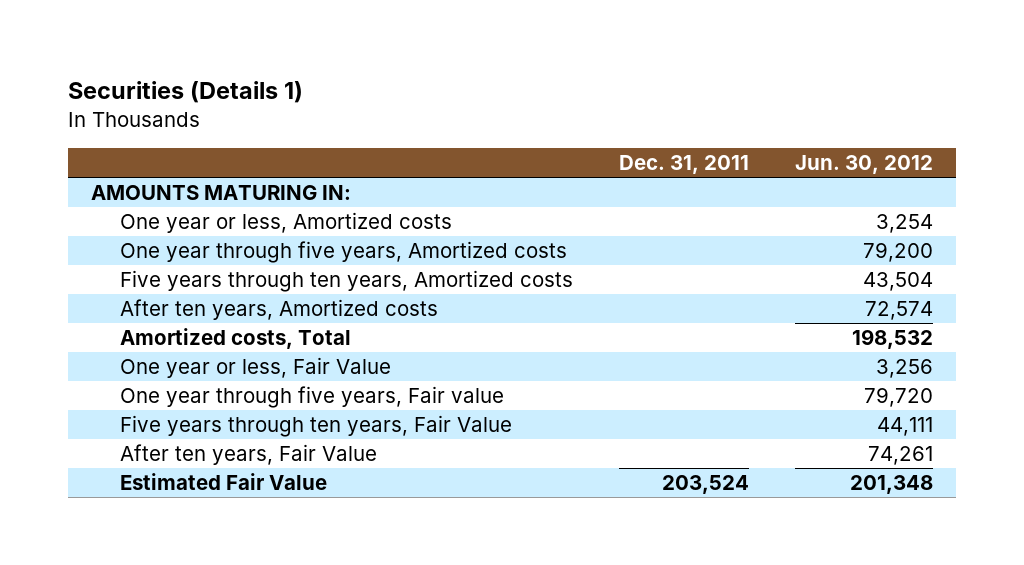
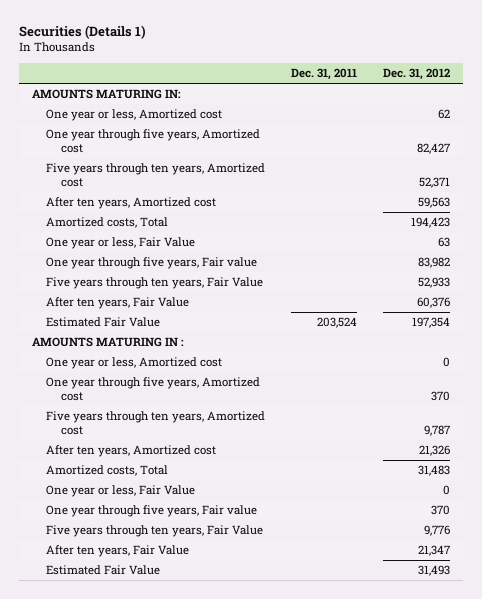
- | Dec. 31, 2011 | Jun. 30, 2012
+ | Dec. 31, 2011 | Dec. 31, 2012
- One year or less, Amortized costs | | 3,254
- One year through five years, Amortized costs | | 79,200
- Five years through ten years, Amortized costs | | 43,504
- After ten years, Amortized costs | | 72,574
+ One year or less, Amortized cost | | 62
+ One year through five years, Amortized cost | | 82,427
+ Five years through ten years, Amortized cost | | 52,371
+ After ten years, Amortized cost | | 59,563
+ AMOUNTS MATURING IN :
+ One year or less, Amortized cost | | 0
+ One year through five years, Amortized cost | | 370
+ Five years through ten years, Amortized cost | | 9,787
+ After ten years, Amortized cost | | 21,326
+ Amortized costs, Total | | 31,483
+ One year or less, Fair Value | | 0
+ One year through five years, Fair value | | 370
+ Five years through ten years, Fair Value | | 9,776
+ After ten years, Fair Value | | 21,347
+ Estimated Fair Value | | 31,493

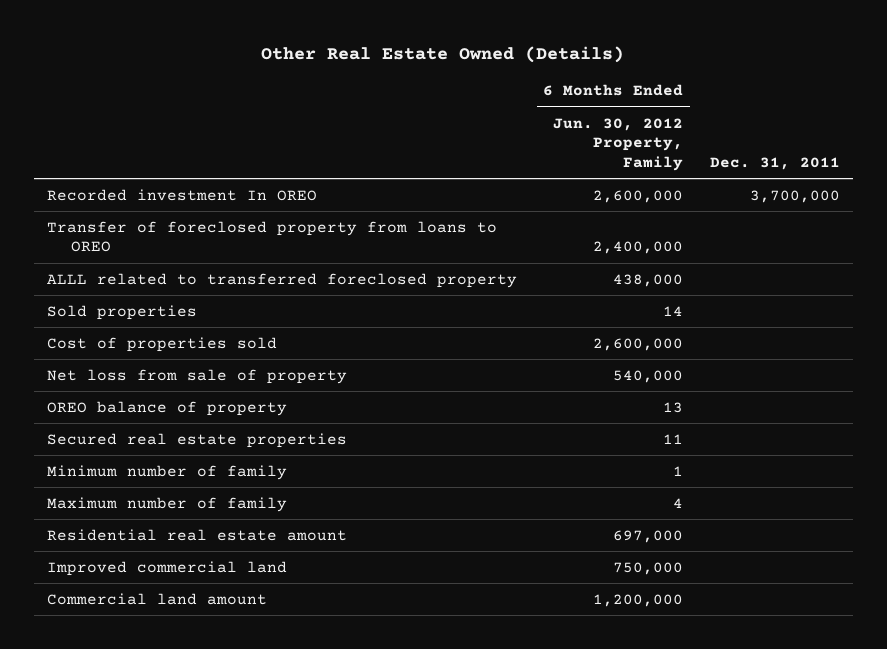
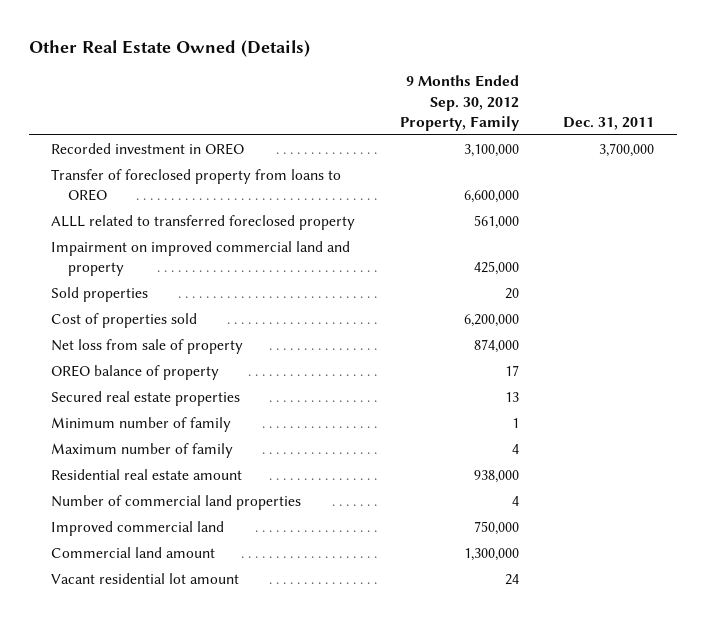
- | 6 Months Ended Jun. 30, 2012 Property, Family | Dec. 31, 2011
+ | 9 Months Ended Sep. 30, 2012 Property, Family | Dec. 31, 2011
- Recorded investment In OREO | 2,600,000 | 3,700,000
+ Recorded investment in OREO | 3,100,000 | 3,700,000
+ Impairment on improved commercial land and property | 425,000 |
+ Number of commercial land properties | 4 |
+ Vacant residential lot amount | 24 |

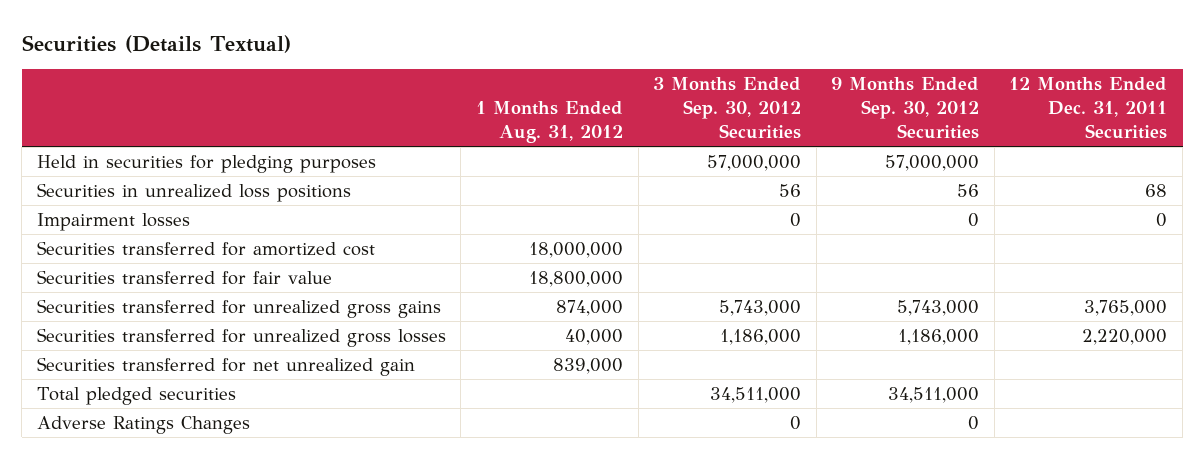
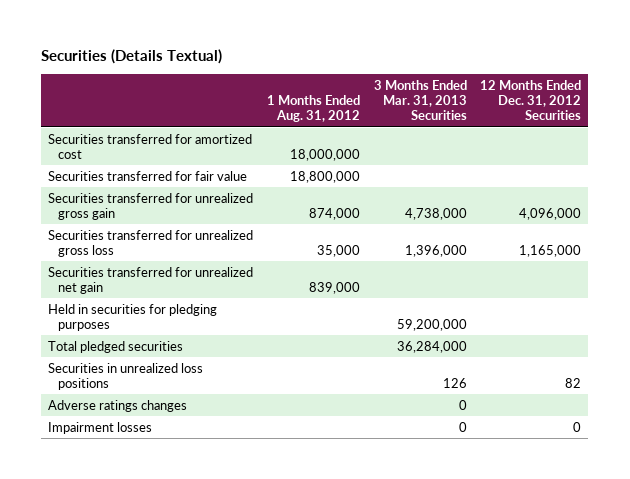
- | 1 Months Ended Aug. 31, 2012 | 3 Months Ended Sep. 30, 2012 Securities | 9 Months Ended Sep. 30, 2012 Securities | 12 Months Ended Dec. 31, 2011 Securities
+ | 1 Months Ended Aug. 31, 2012 | 3 Months Ended Mar. 31, 2013 Securities | 12 Months Ended Dec. 31, 2012 Securities
- Securities transferred for unrealized gross gains | 874,000 | 5,743,000 | 5,743,000 | 3,765,000
- Securities transferred for unrealized gross losses | 40,000 | 1,186,000 | 1,186,000 | 2,220,000
- Securities transferred for net unrealized gain | 839,000 | | |
+ Securities transferred for unrealized gross gain | 874,000 | 4,738,000 | 4,096,000
+ Securities transferred for unrealized gross loss | 35,000 | 1,396,000 | 1,165,000
+ Securities transferred for unrealized net gain | 839,000 | |
moved down: Held in securities for pledging purposes | | 59,200,000 |
- Adverse Ratings Changes | | 0 | 0 |
moved down: Securities in unrealized loss positions | | 126 | 82
+ Adverse ratings changes | | 0 |
moved down: Impairment losses | | 0 | 0

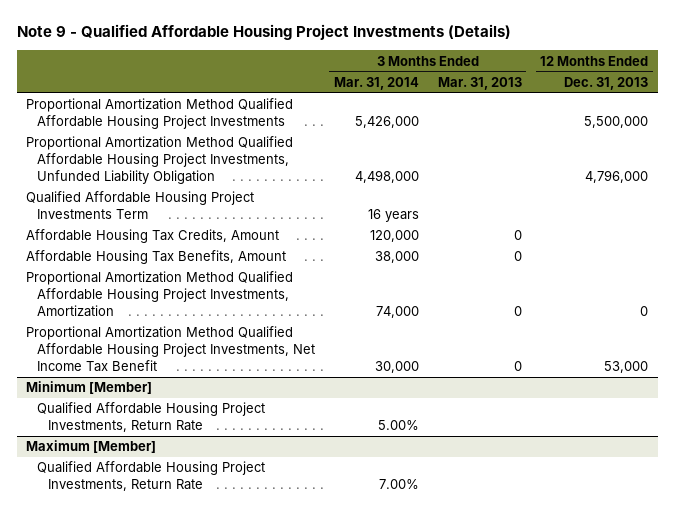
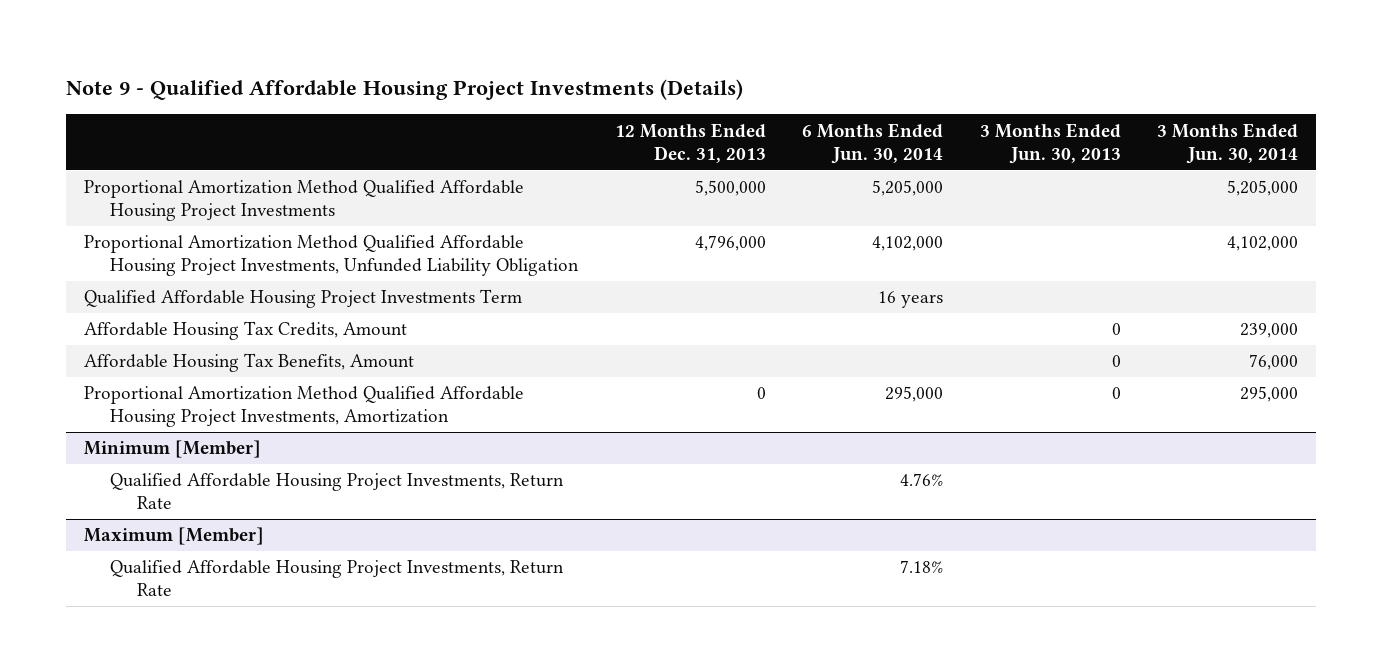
- | 3 Months Ended Mar. 31, 2014 | 3 Months Ended Mar. 31, 2013 | 12 Months Ended Dec. 31, 2013
+ | 12 Months Ended Dec. 31, 2013 | 6 Months Ended Jun. 30, 2014 | 3 Months Ended Jun. 30, 2013 | 3 Months Ended Jun. 30, 2014
- Proportional Amortization Method Qualified Affordable Housing Project Investments, Net Income Tax Benefit | 30,000 | 0 | 53,000

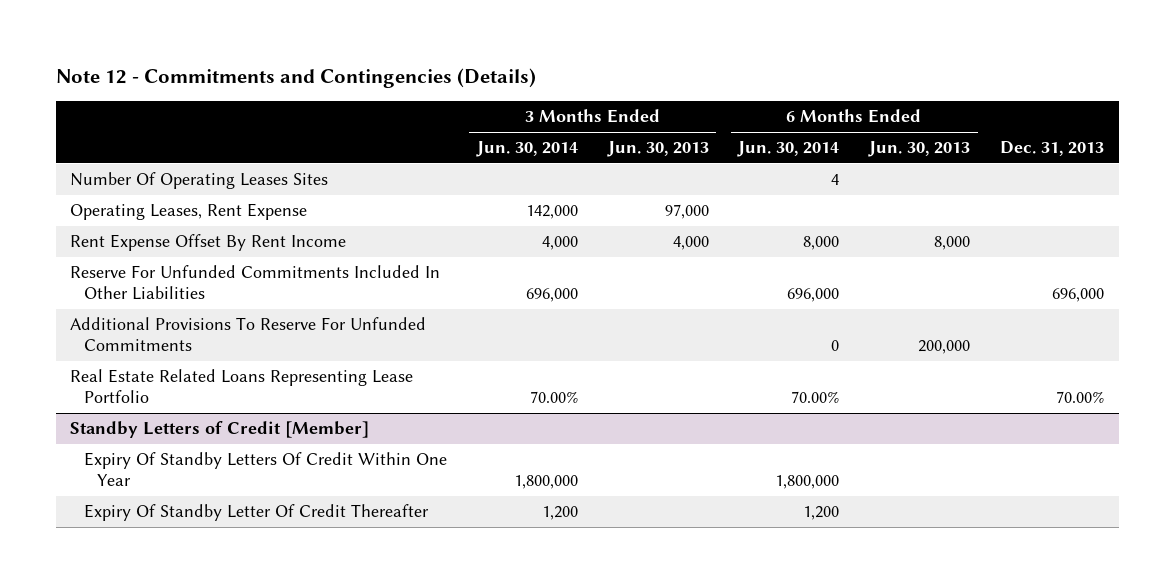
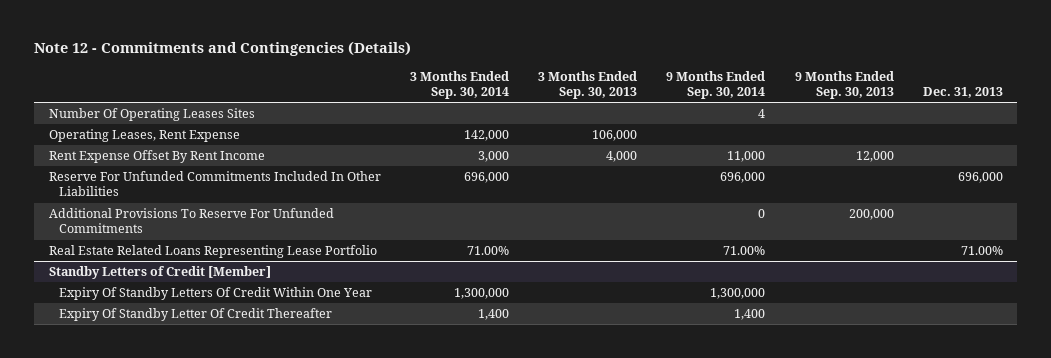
- | 3 Months Ended Jun. 30, 2014 | 3 Months Ended Jun. 30, 2013 | 6 Months Ended Jun. 30, 2014 | 6 Months Ended Jun. 30, 2013 | Dec. 31, 2013
+ | 3 Months Ended Sep. 30, 2014 | 3 Months Ended Sep. 30, 2013 | 9 Months Ended Sep. 30, 2014 | 9 Months Ended Sep. 30, 2013 | Dec. 31, 2013
- Real Estate Related Loans Representing Lease Portfolio | 70.00% | | 70.00% | | 70.00%
+ Real Estate Related Loans Representing Lease Portfolio | 71.00% | | 71.00% | | 71.00%

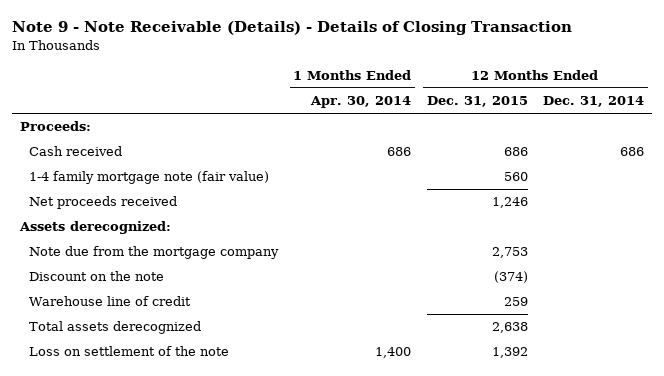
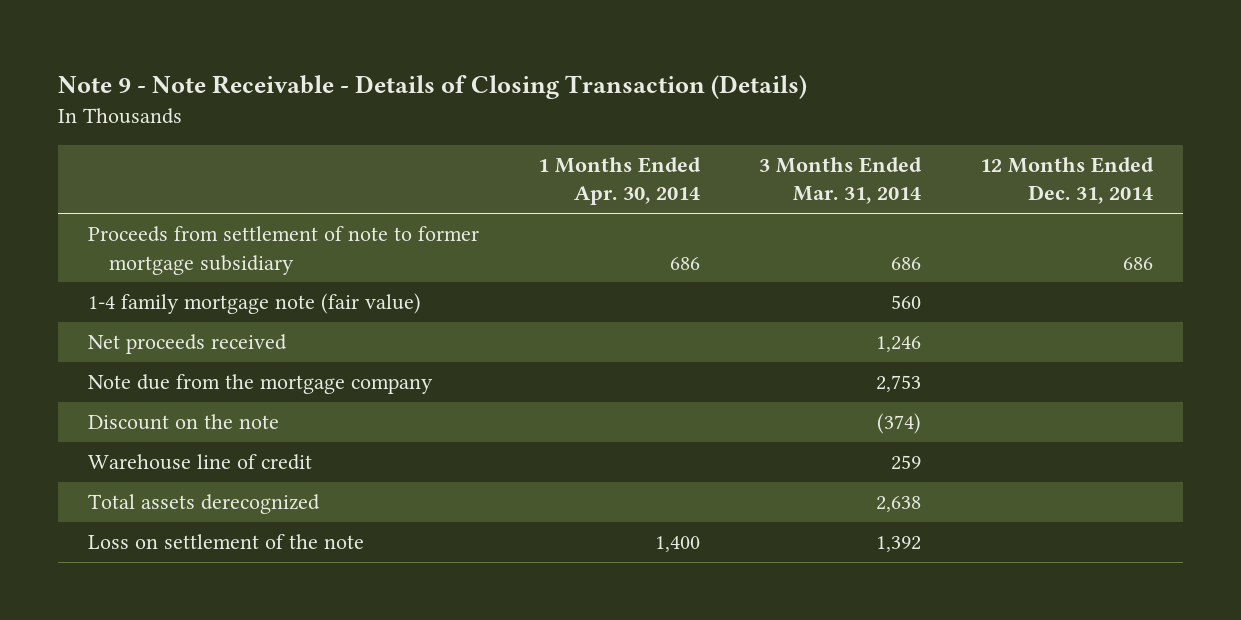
- Note 9 - Note Receivable (Details) - Details of Closing Transaction
+ Note 9 - Note Receivable - Details of Closing Transaction (Details)
- | 1 Months Ended Apr. 30, 2014 | 12 Months Ended Dec. 31, 2015 | 12 Months Ended Dec. 31, 2014
+ | 1 Months Ended Apr. 30, 2014 | 3 Months Ended Mar. 31, 2014 | 12 Months Ended Dec. 31, 2014
- Proceeds:
- Cash received | 686 | 686 | 686
+ Proceeds from settlement of note to former mortgage subsidiary | 686 | 686 | 686
- Assets derecognized:

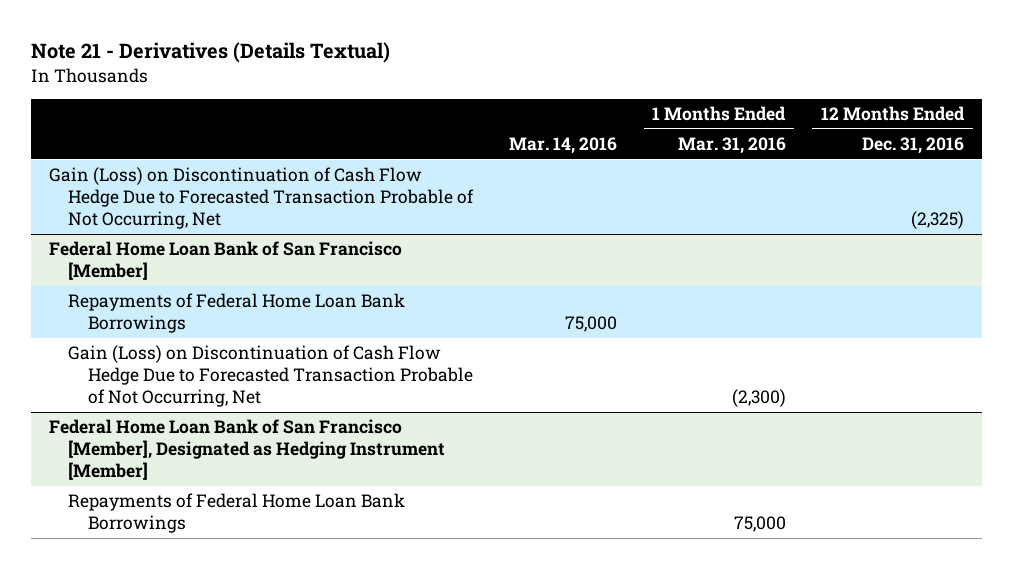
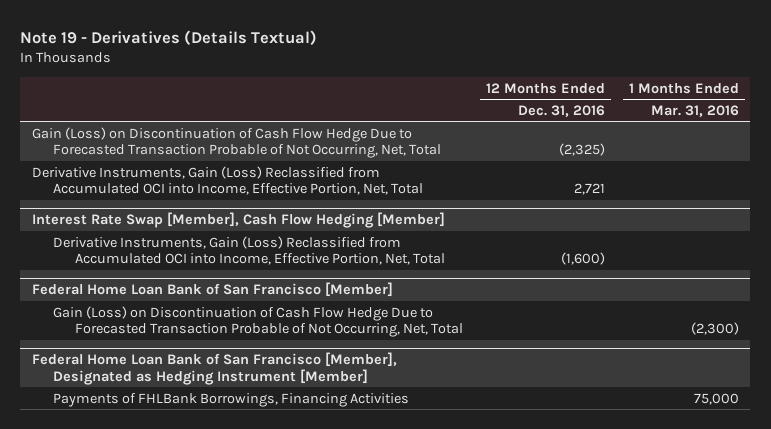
- Note 21 - Derivatives (Details Textual)
+ Note 19 - Derivatives (Details Textual)
- | Mar. 14, 2016 | 1 Months Ended Mar. 31, 2016 | 12 Months Ended Dec. 31, 2016
+ | 12 Months Ended Dec. 31, 2016 | 1 Months Ended Mar. 31, 2016
- Gain (Loss) on Discontinuation of Cash Flow Hedge Due to Forecasted Transaction Probable of Not Occurring, Net | | | (2,325)
+ Gain (Loss) on Discontinuation of Cash Flow Hedge Due to Forecasted Transaction Probable of Not Occurring, Net, Total | (2,325) |
+ Derivative Instruments, Gain (Loss) Reclassified from Accumulated OCI into Income, Effective Portion, Net, Total | 2,721 |
+ Interest Rate Swap [Member], Cash Flow Hedging [Member]
+ Derivative Instruments, Gain (Loss) Reclassified from Accumulated OCI into Income, Effective Portion, Net, Total | (1,600) |
@ Federal Home Loan Bank of San Francisco [Member]
- Repayments of Federal Home Loan Bank Borrowings | 75,000 | |
- Gain (Loss) on Discontinuation of Cash Flow Hedge Due to Forecasted Transaction Probable of Not Occurring, Net | | (2,300) |
+ Gain (Loss) on Discontinuation of Cash Flow Hedge Due to Forecasted Transaction Probable of Not Occurring, Net, Total | | (2,300)
@ Federal Home Loan Bank of San Francisco [Member], Designated as Hedging Instrument [Member]
- Repayments of Federal Home Loan Bank Borrowings | | 75,000 |
+ Payments of FHLBank Borrowings, Financing Activities | | 75,000

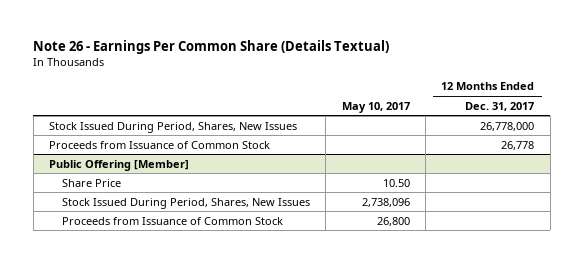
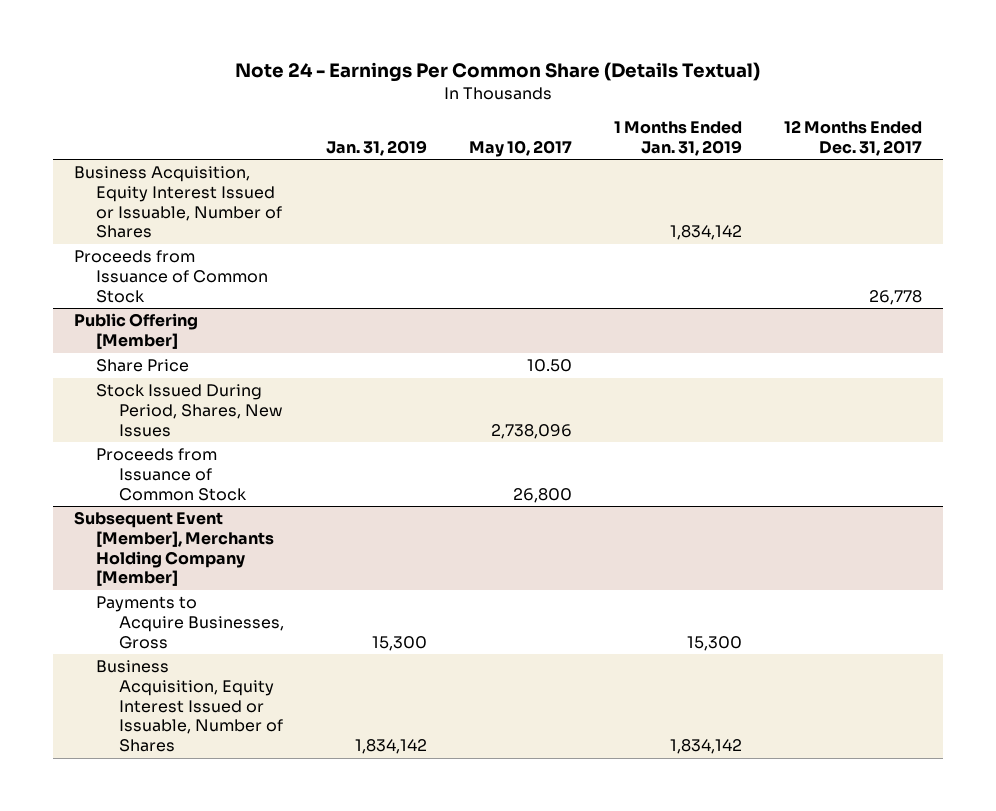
- Note 26 - Earnings Per Common Share (Details Textual)
+ Note 24 - Earnings Per Common Share (Details Textual)
- | May 10, 2017 | 12 Months Ended Dec. 31, 2017
+ | Jan. 31, 2019 | May 10, 2017 | 1 Months Ended Jan. 31, 2019 | 12 Months Ended Dec. 31, 2017
- Stock Issued During Period, Shares, New Issues | | 26,778,000
+ Business Acquisition, Equity Interest Issued or Issuable, Number of Shares | | | 1,834,142 |
+ Subsequent Event [Member], Merchants Holding Company [Member]
+ Payments to Acquire Businesses, Gross | 15,300 | | 15,300 |
+ Business Acquisition, Equity Interest Issued or Issuable, Number of Shares | 1,834,142 | | 1,834,142 |

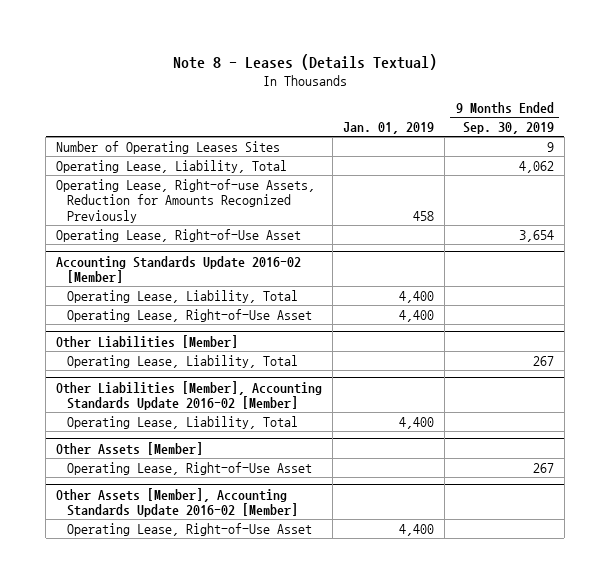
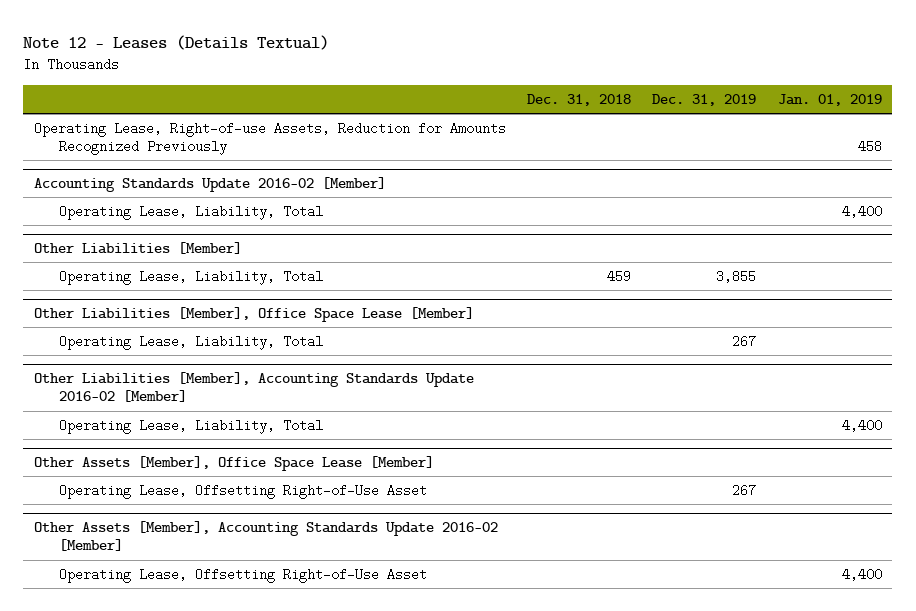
- Note 8 - Leases (Details Textual)
+ Note 12 - Leases (Details Textual)
- | Jan. 01, 2019 | 9 Months Ended Sep. 30, 2019
+ | Dec. 31, 2018 | Dec. 31, 2019 | Jan. 01, 2019
- Number of Operating Leases Sites | | 9
- Operating Lease, Liability, Total | | 4,062
- Operating Lease, Right-of-Use Asset | | 3,654
@ Accounting Standards Update 2016-02 [Member]
- Operating Lease, Right-of-Use Asset | 4,400 |
+ Other Liabilities [Member], Office Space Lease [Member]
+ Operating Lease, Liability, Total | | 267 |
- Other Assets [Member]
- Operating Lease, Right-of-Use Asset | | 267
+ Other Assets [Member], Office Space Lease [Member]
+ Operating Lease, Offsetting Right-of-Use Asset | | 267 |
@ Other Assets [Member], Accounting Standards Update 2016-02 [Member]
- Operating Lease, Right-of-Use Asset | 4,400 |
+ Operating Lease, Offsetting Right-of-Use Asset | | | 4,400

